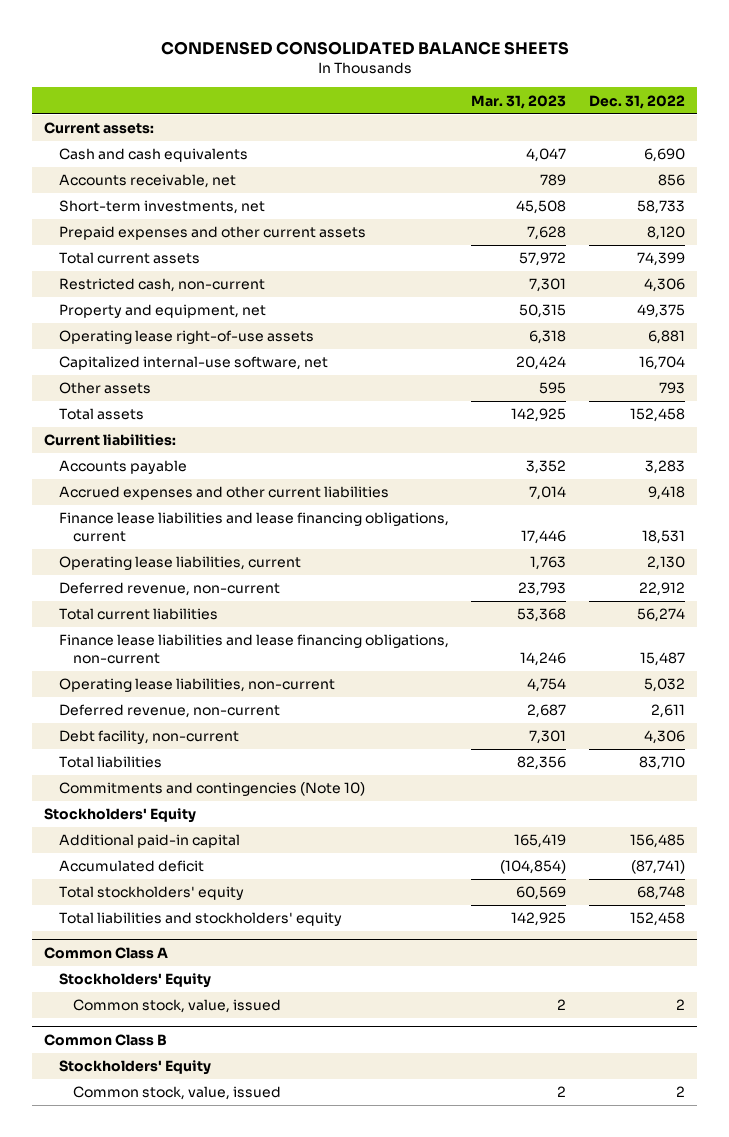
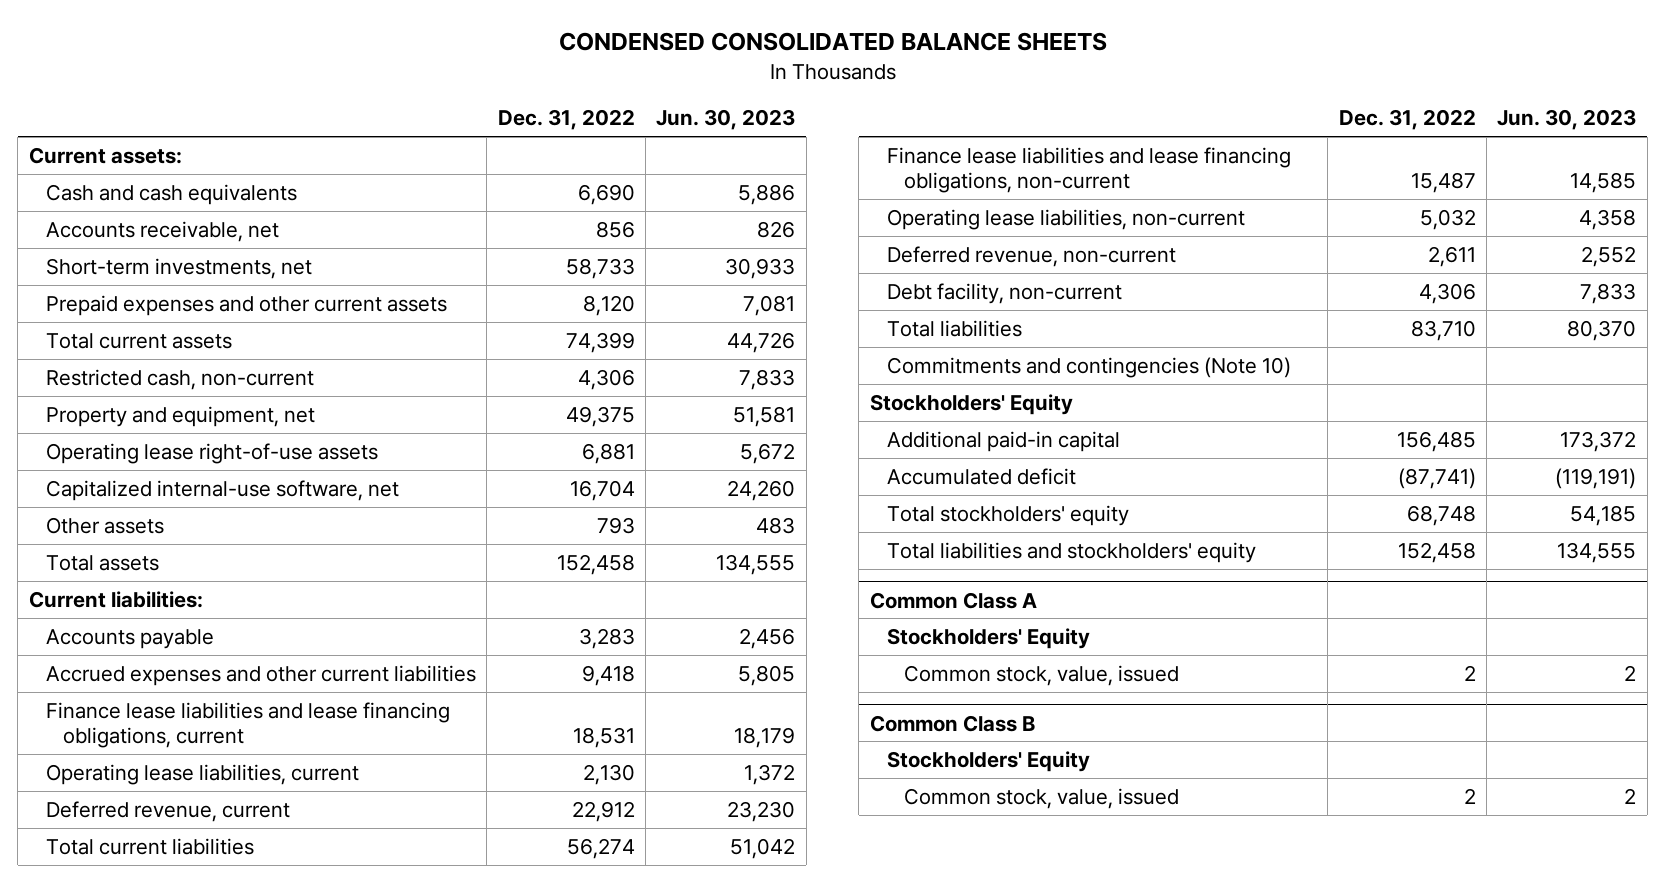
- | Mar. 31, 2023 | Dec. 31, 2022
+ | Dec. 31, 2022 | Jun. 30, 2023
- Deferred revenue, non-current | 23,793 | 22,912
+ Deferred revenue, current | 22,912 | 23,230

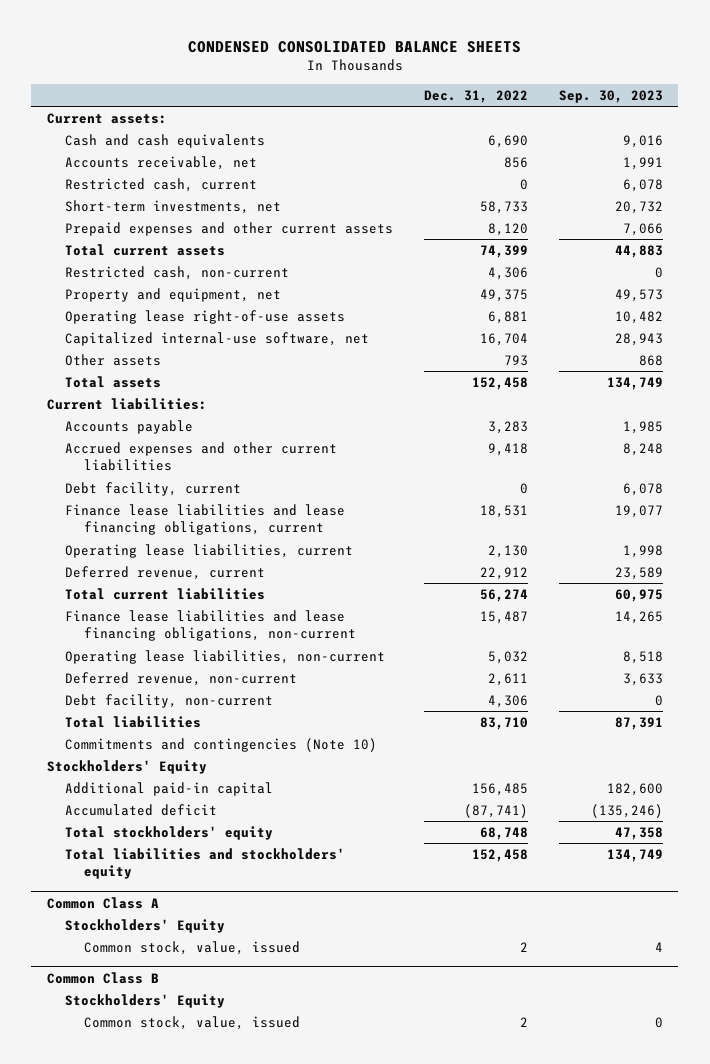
- | Dec. 31, 2022 | Jun. 30, 2023
+ | Dec. 31, 2022 | Sep. 30, 2023
+ Restricted cash, current | 0 | 6,078
+ Debt facility, current | 0 | 6,078

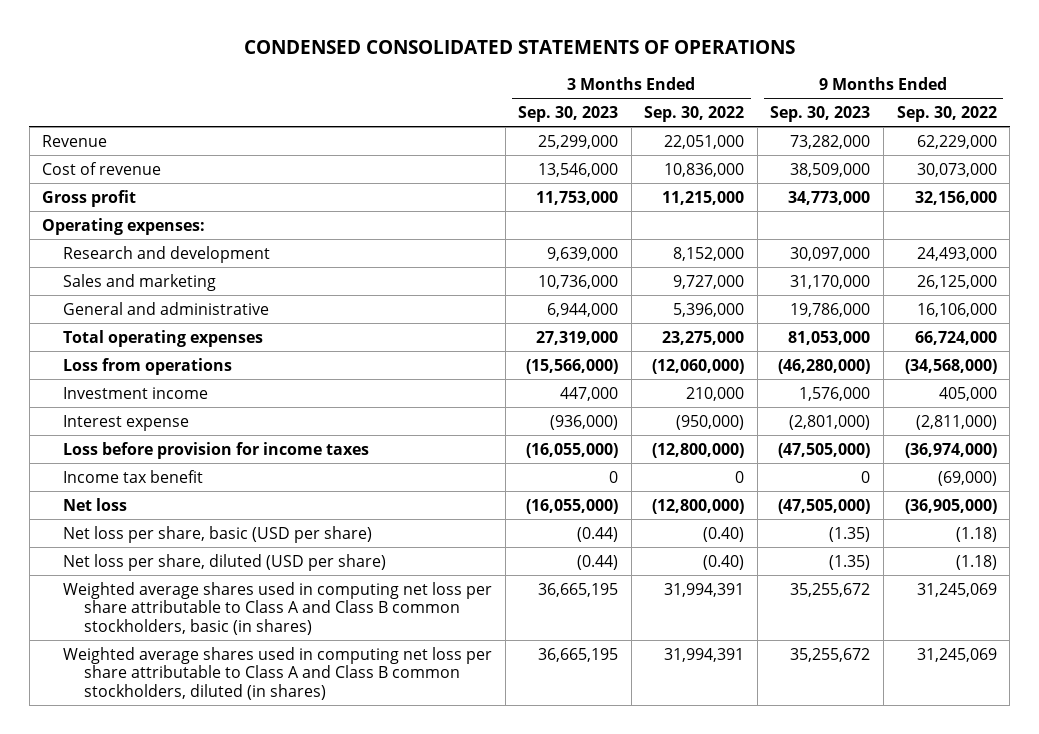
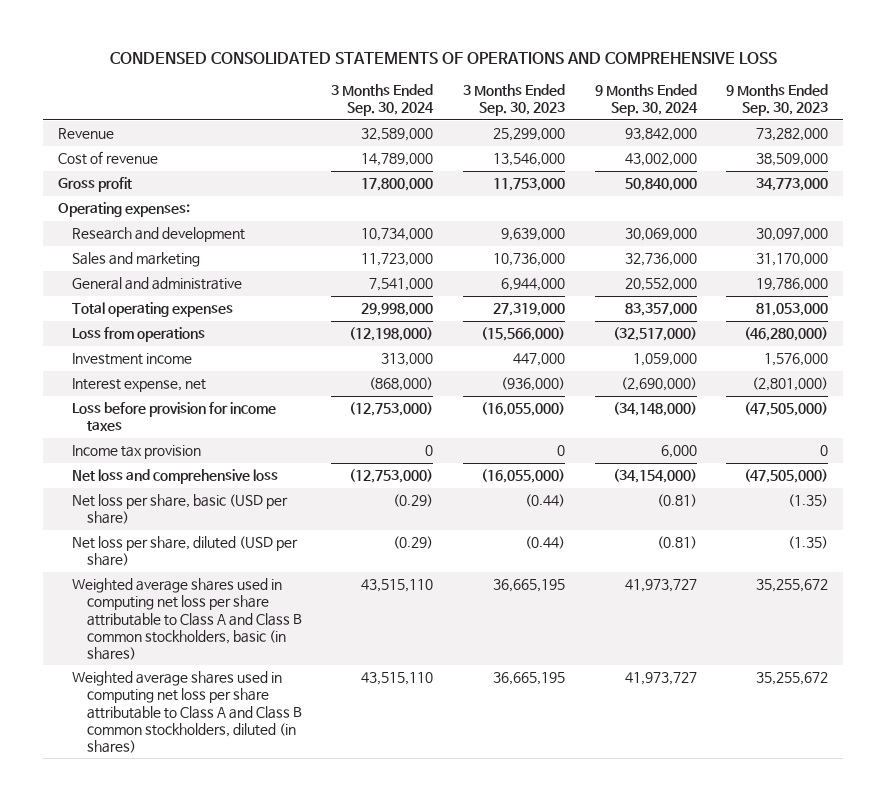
- CONDENSED CONSOLIDATED STATEMENTS OF OPERATIONS
+ CONDENSED CONSOLIDATED STATEMENTS OF OPERATIONS AND COMPREHENSIVE LOSS
- | 3 Months Ended Sep. 30, 2023 | 3 Months Ended Sep. 30, 2022 | 9 Months Ended Sep. 30, 2023 | 9 Months Ended Sep. 30, 2022
+ | 3 Months Ended Sep. 30, 2024 | 3 Months Ended Sep. 30, 2023 | 9 Months Ended Sep. 30, 2024 | 9 Months Ended Sep. 30, 2023
- Interest expense | (936,000) | (950,000) | (2,801,000) | (2,811,000)
+ Interest expense, net | (868,000) | (936,000) | (2,690,000) | (2,801,000)
- Income tax benefit | 0 | 0 | 0 | (69,000)
- Net loss | (16,055,000) | (12,800,000) | (47,505,000) | (36,905,000)
+ Income tax provision | 0 | 0 | 6,000 | 0
+ Net loss and comprehensive loss | (12,753,000) | (16,055,000) | (34,154,000) | (47,505,000)

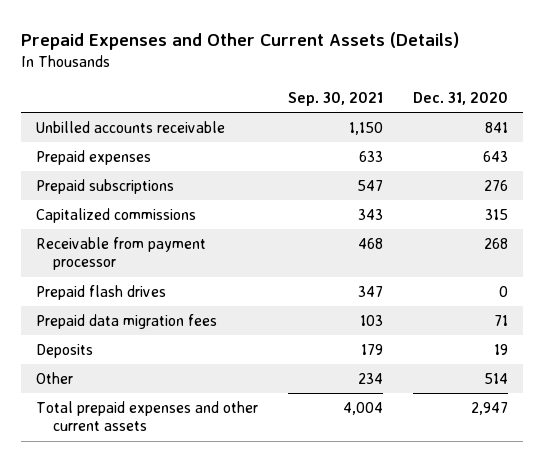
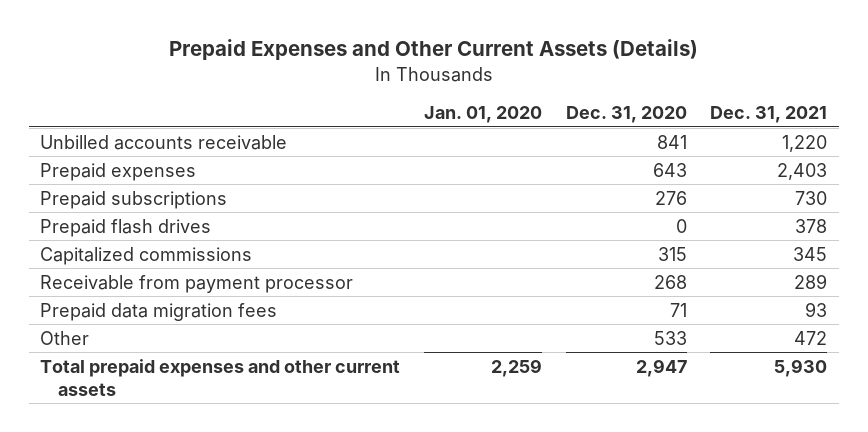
- | Sep. 30, 2021 | Dec. 31, 2020
+ | Jan. 01, 2020 | Dec. 31, 2020 | Dec. 31, 2021
moved up: Prepaid flash drives | | 0 | 378
- Deposits | 179 | 19
- Other | 234 | 514
+ Other | | 533 | 472

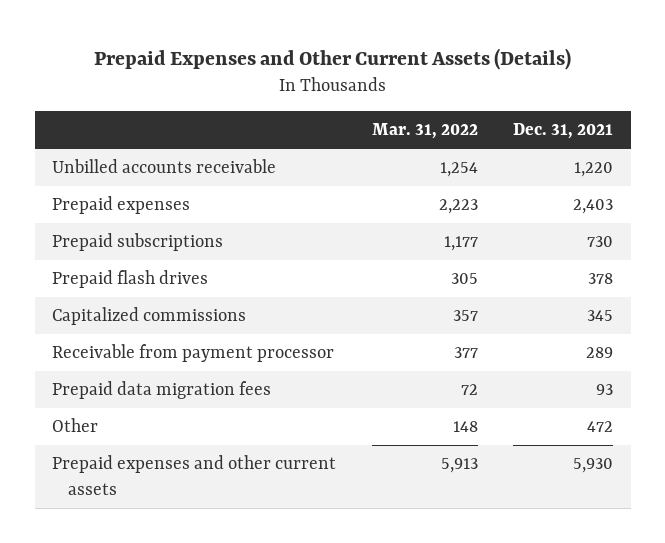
- | Jan. 01, 2020 | Dec. 31, 2020 | Dec. 31, 2021
+ | Mar. 31, 2022 | Dec. 31, 2021
- Total prepaid expenses and other current assets | 2,259 | 2,947 | 5,930
+ Prepaid expenses and other current assets | 5,913 | 5,930

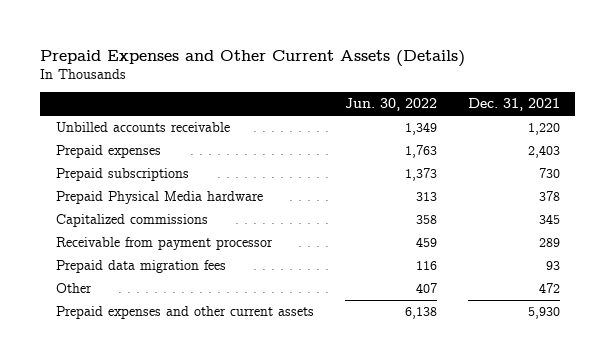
- | Mar. 31, 2022 | Dec. 31, 2021
+ | Jun. 30, 2022 | Dec. 31, 2021
- Prepaid flash drives | 305 | 378
+ Prepaid Physical Media hardware | 313 | 378

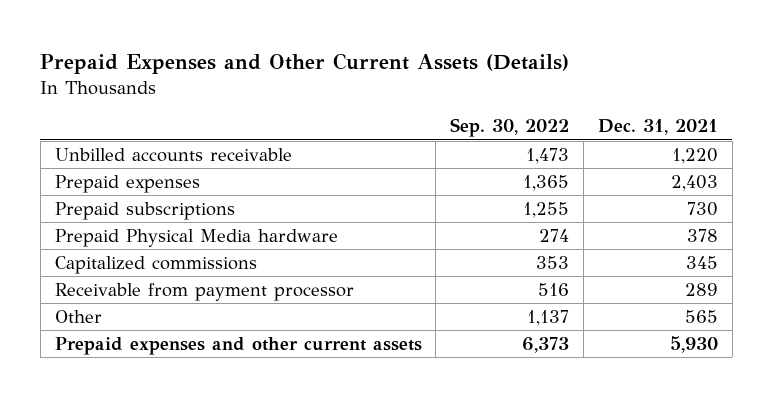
- | Jun. 30, 2022 | Dec. 31, 2021
+ | Sep. 30, 2022 | Dec. 31, 2021
- Prepaid data migration fees | 116 | 93
- Other | 407 | 472
+ Other | 1,137 | 565

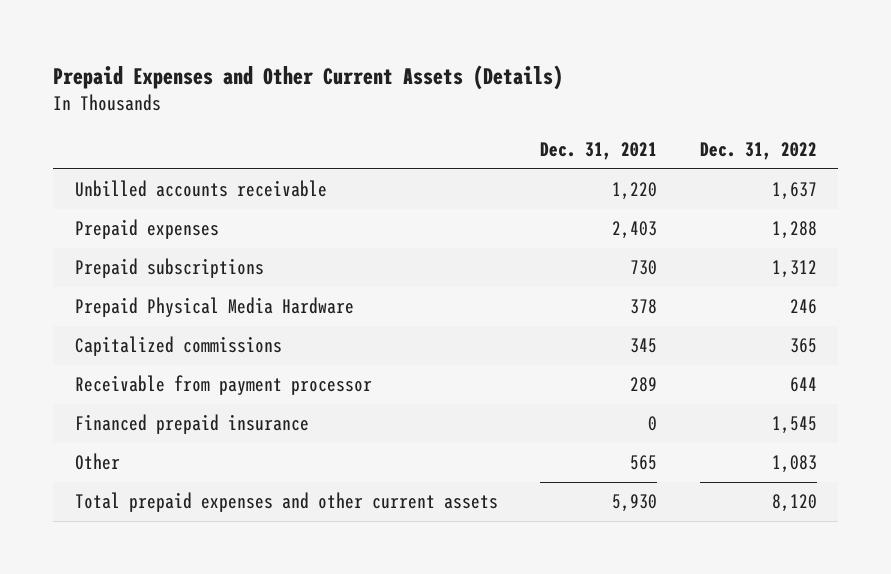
- | Sep. 30, 2022 | Dec. 31, 2021
+ | Dec. 31, 2021 | Dec. 31, 2022
- Prepaid Physical Media hardware | 274 | 378
+ Prepaid Physical Media Hardware | 378 | 246
+ Financed prepaid insurance | 0 | 1,545
- Prepaid expenses and other current assets | 6,373 | 5,930
+ Total prepaid expenses and other current assets | 5,930 | 8,120

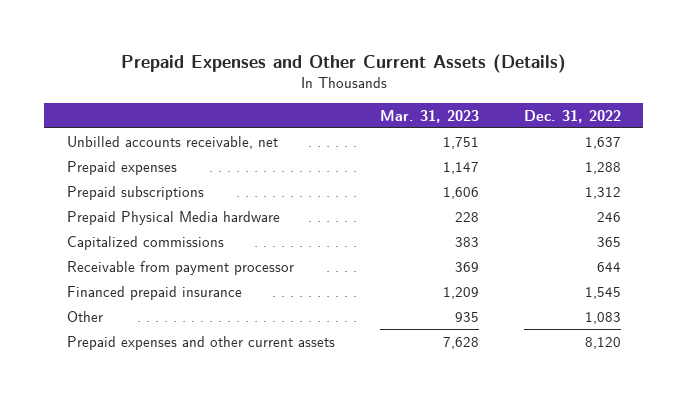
- | Dec. 31, 2021 | Dec. 31, 2022
+ | Mar. 31, 2023 | Dec. 31, 2022
- Unbilled accounts receivable | 1,220 | 1,637
+ Unbilled accounts receivable, net | 1,751 | 1,637
- Prepaid Physical Media Hardware | 378 | 246
+ Prepaid Physical Media hardware | 228 | 246
- Total prepaid expenses and other current assets | 5,930 | 8,120
+ Prepaid expenses and other current assets | 7,628 | 8,120

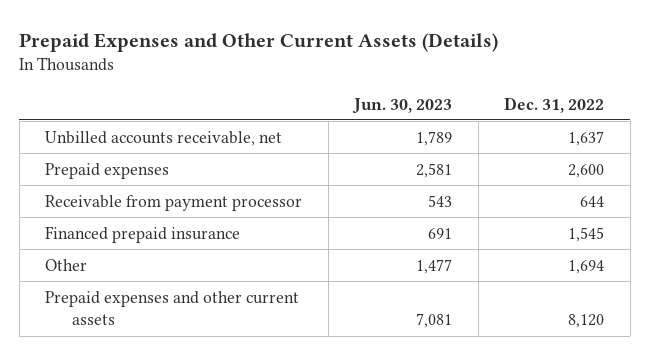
- | Mar. 31, 2023 | Dec. 31, 2022
+ | Jun. 30, 2023 | Dec. 31, 2022
- Prepaid expenses | 1,147 | 1,288
- Prepaid subscriptions | 1,606 | 1,312
- Prepaid Physical Media hardware | 228 | 246
- Capitalized commissions | 383 | 365
+ Prepaid expenses | 2,581 | 2,600
- Other | 935 | 1,083
+ Other | 1,477 | 1,694

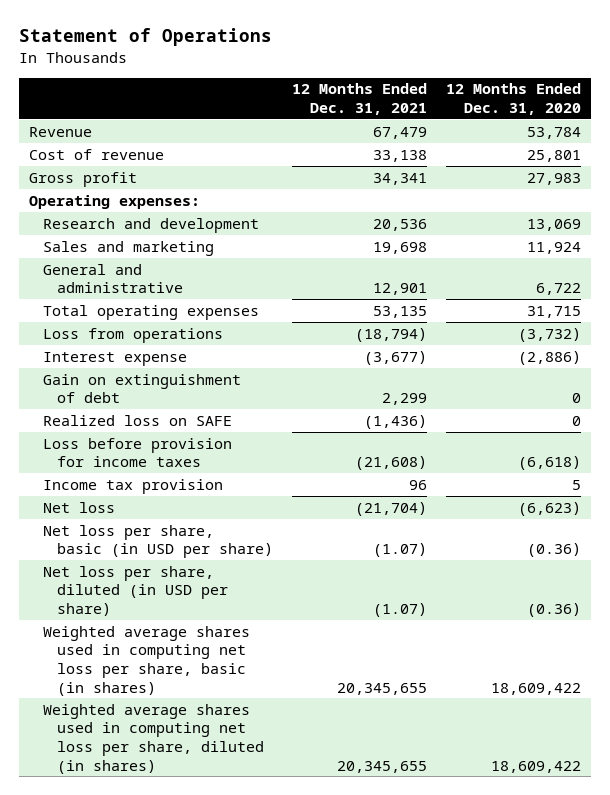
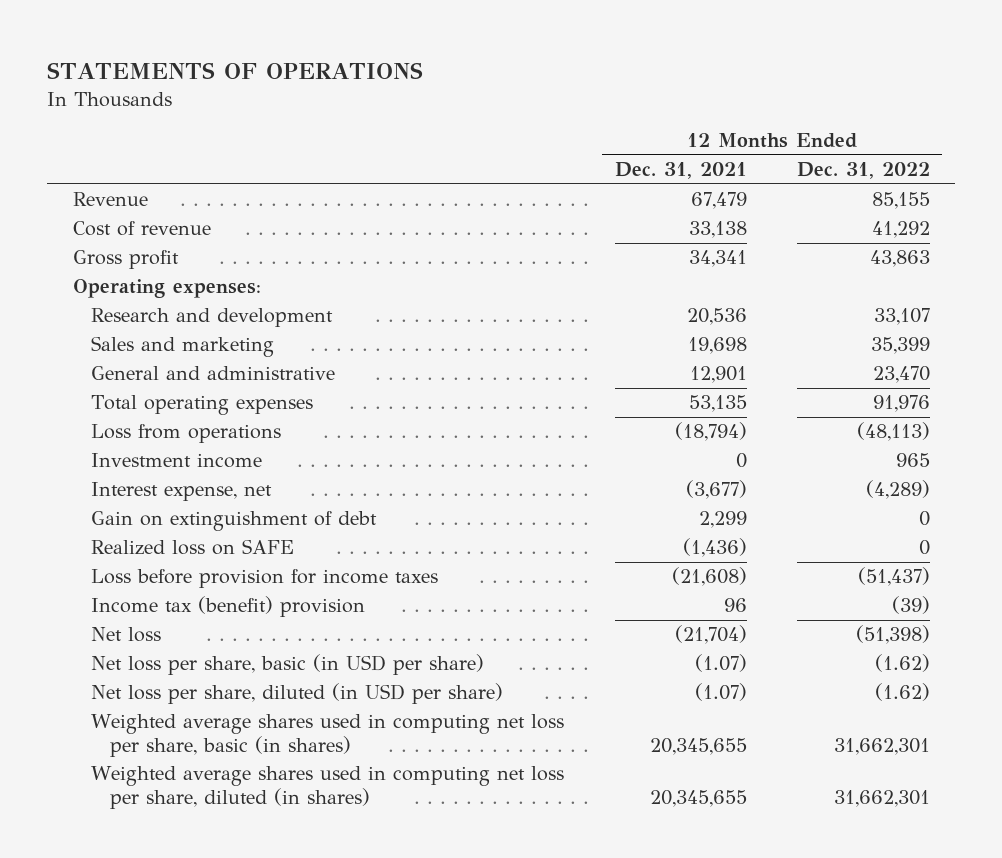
- Statement of Operations
+ STATEMENTS OF OPERATIONS
- | 12 Months Ended Dec. 31, 2021 | 12 Months Ended Dec. 31, 2020
+ | 12 Months Ended Dec. 31, 2021 | 12 Months Ended Dec. 31, 2022
- Interest expense | (3,677) | (2,886)
+ Investment income | 0 | 965
+ Interest expense, net | (3,677) | (4,289)
- Income tax provision | 96 | 5
+ Income tax (benefit) provision | 96 | (39)

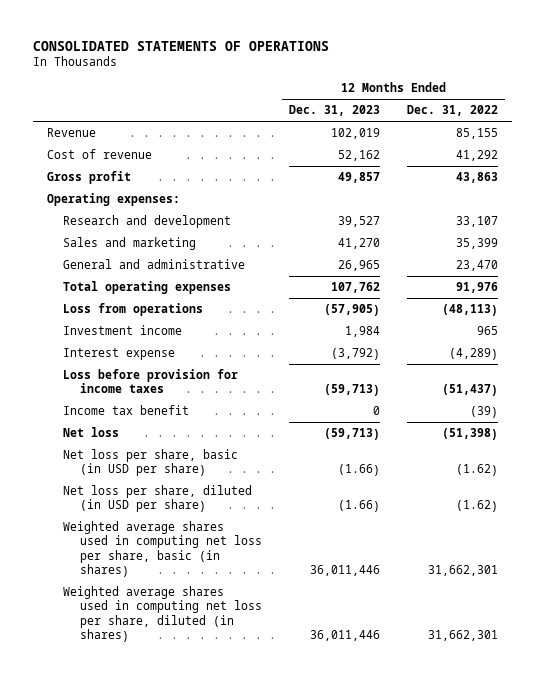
- STATEMENTS OF OPERATIONS
+ CONSOLIDATED STATEMENTS OF OPERATIONS
- | 12 Months Ended Dec. 31, 2021 | 12 Months Ended Dec. 31, 2022
+ | 12 Months Ended Dec. 31, 2023 | 12 Months Ended Dec. 31, 2022
- Interest expense, net | (3,677) | (4,289)
- Gain on extinguishment of debt | 2,299 | 0
- Realized loss on SAFE | (1,436) | 0
+ Interest expense | (3,792) | (4,289)
- Income tax (benefit) provision | 96 | (39)
+ Income tax benefit | 0 | (39)

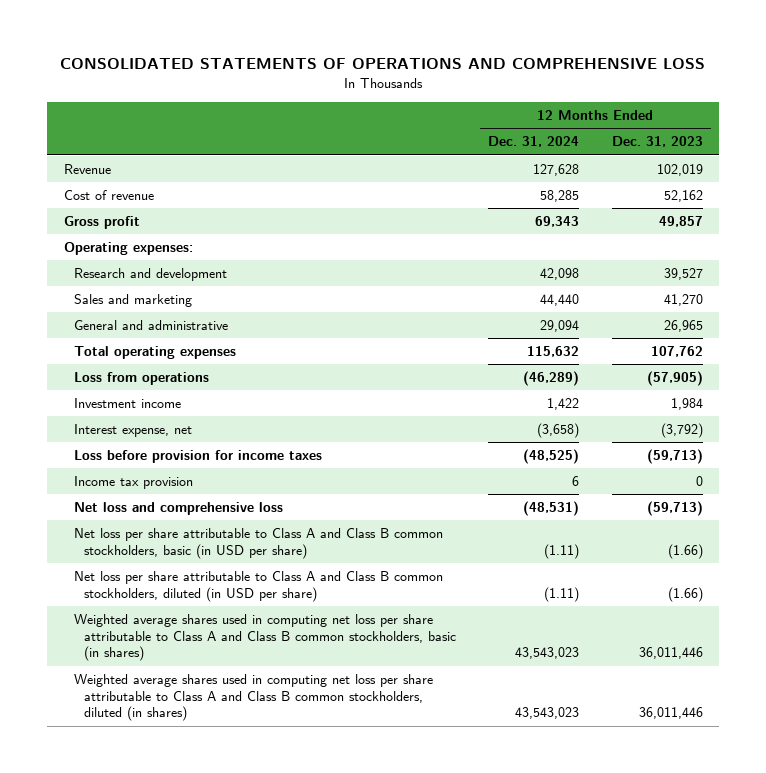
- CONSOLIDATED STATEMENTS OF OPERATIONS
+ CONSOLIDATED STATEMENTS OF OPERATIONS AND COMPREHENSIVE LOSS
- | 12 Months Ended Dec. 31, 2023 | 12 Months Ended Dec. 31, 2022
+ | 12 Months Ended Dec. 31, 2024 | 12 Months Ended Dec. 31, 2023
- Interest expense | (3,792) | (4,289)
+ Interest expense, net | (3,658) | (3,792)
- Income tax benefit | 0 | (39)
- Net loss | (59,713) | (51,398)
- Net loss per share, basic (in USD per share) | (1.66) | (1.62)
- Net loss per share, diluted (in USD per share) | (1.66) | (1.62)
- Weighted average shares used in computing net loss per share, basic (in shares) | 36,011,446 | 31,662,301
- Weighted average shares used in computing net loss per share, diluted (in shares) | 36,011,446 | 31,662,301
+ Income tax provision | 6 | 0
+ Net loss and comprehensive loss | (48,531) | (59,713)
+ Net loss per share attributable to Class A and Class B common stockholders, basic (in USD per share) | (1.11) | (1.66)
+ Net loss per share attributable to Class A and Class B common stockholders, diluted (in USD per share) | (1.11) | (1.66)
+ Weighted average shares used in computing net loss per share attributable to Class A and Class B common stockholders, basic (in shares) | 43,543,023 | 36,011,446
+ Weighted average shares used in computing net loss per share attributable to Class A and Class B common stockholders, diluted (in shares) | 43,543,023 | 36,011,446

